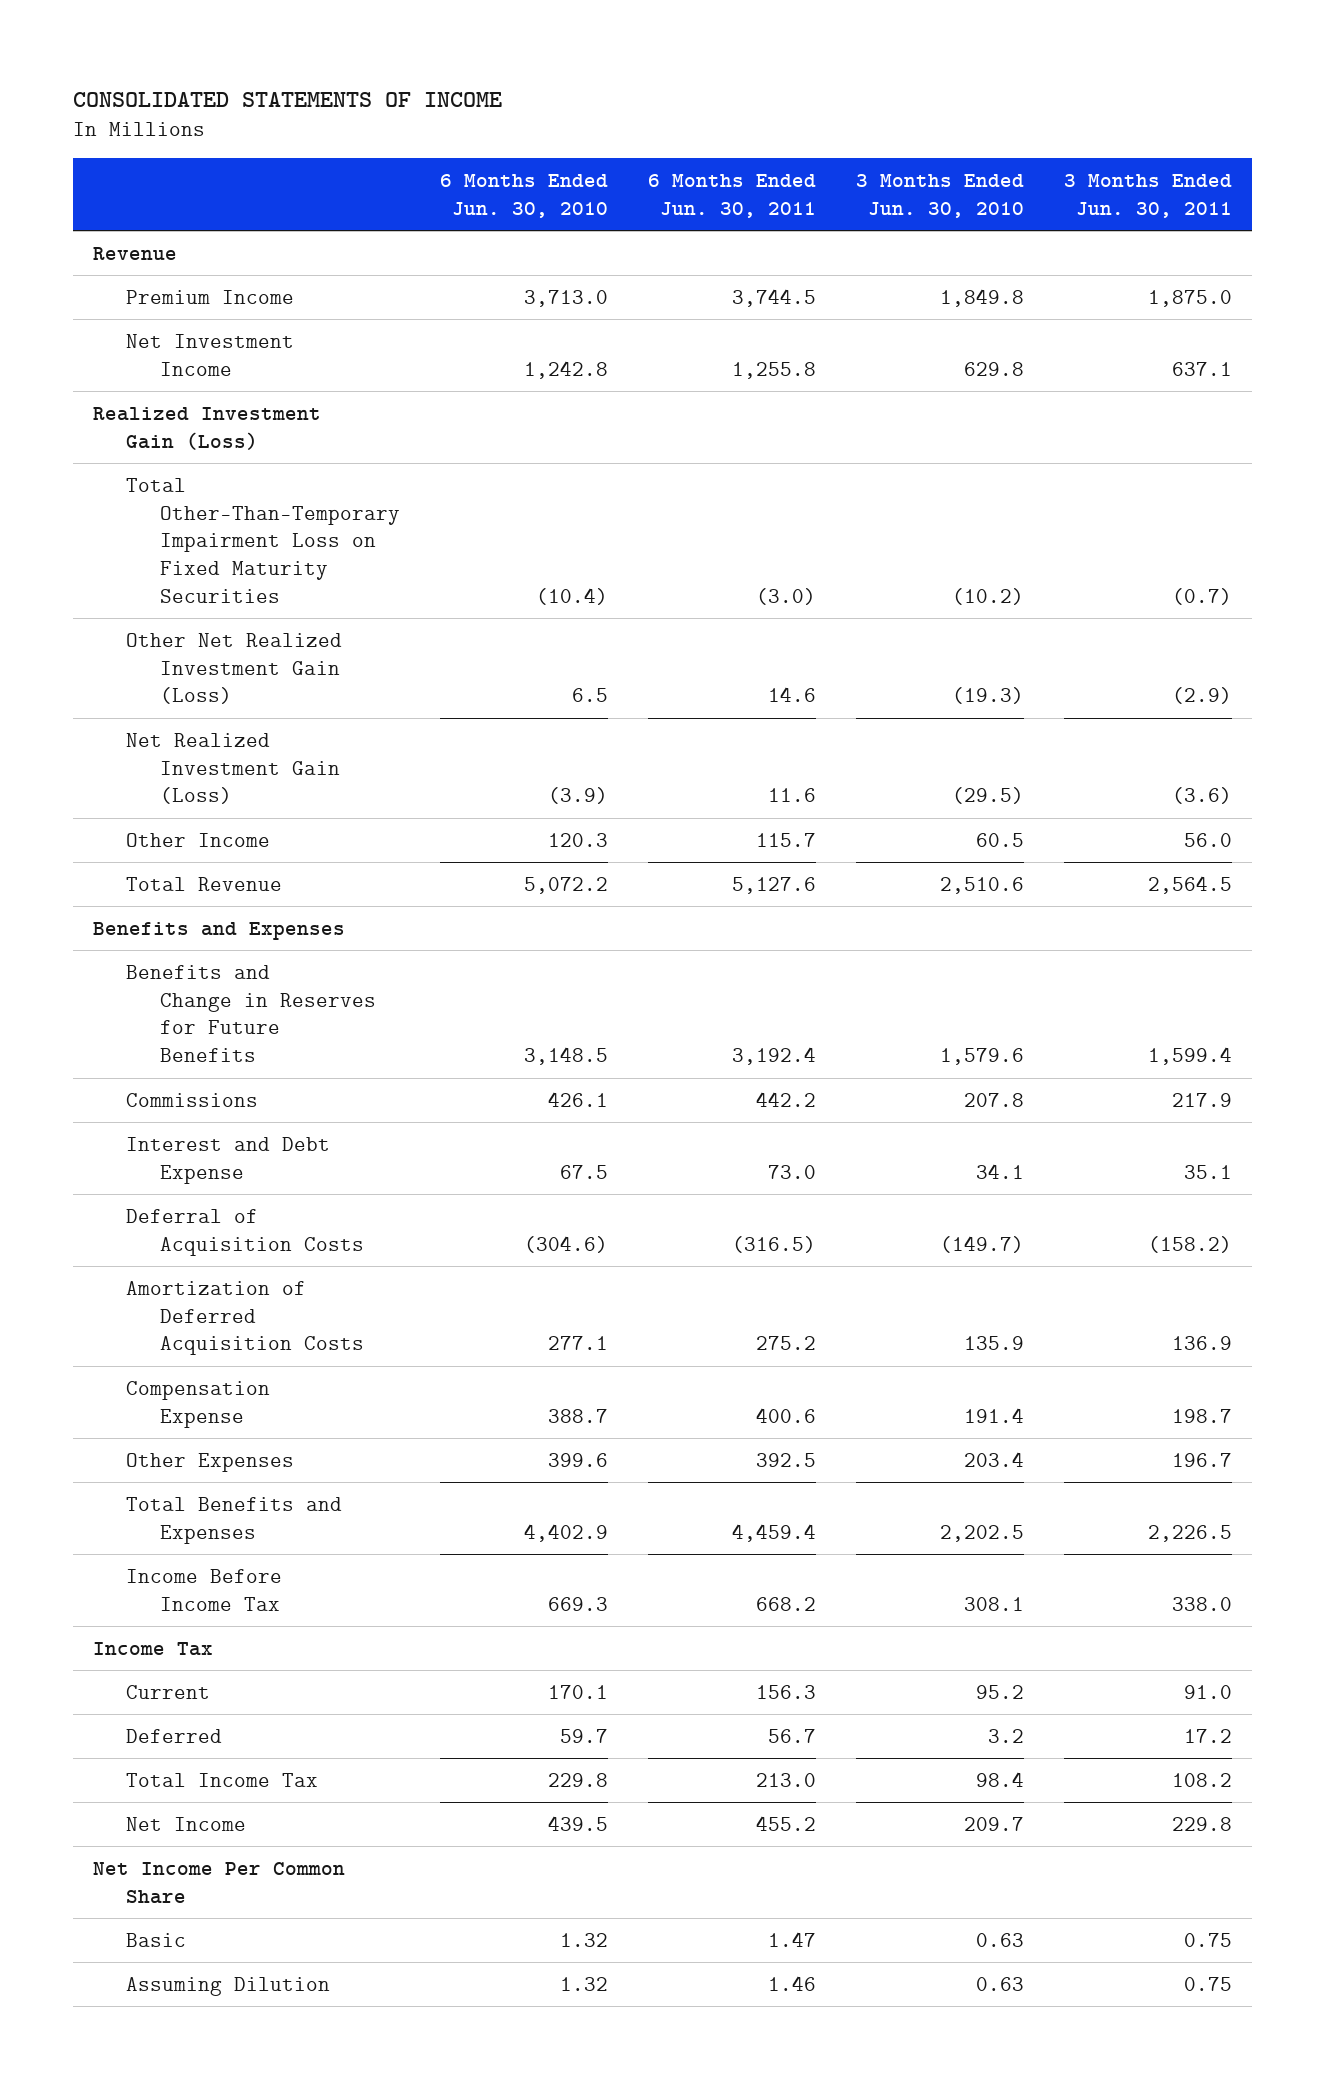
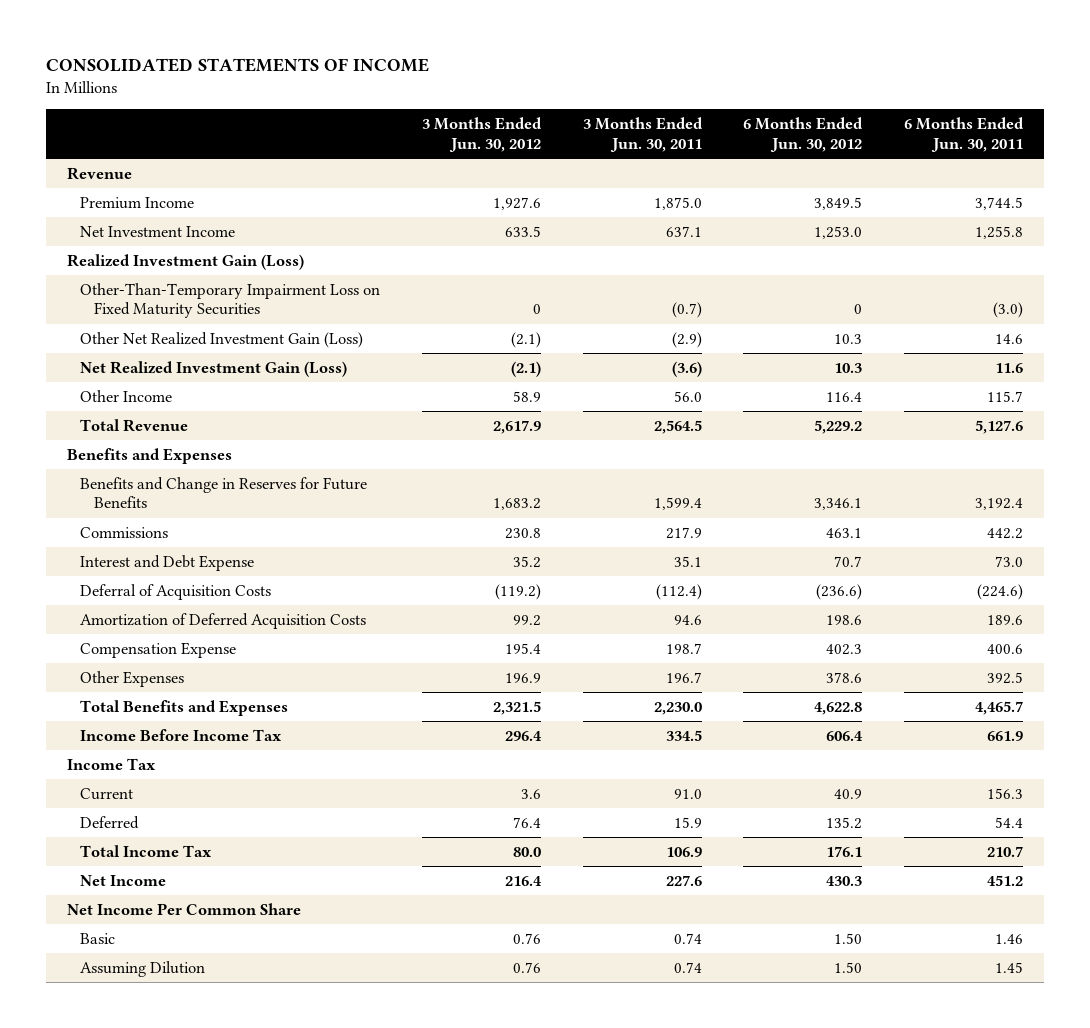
- | 6 Months Ended Jun. 30, 2010 | 6 Months Ended Jun. 30, 2011 | 3 Months Ended Jun. 30, 2010 | 3 Months Ended Jun. 30, 2011
+ | 3 Months Ended Jun. 30, 2012 | 3 Months Ended Jun. 30, 2011 | 6 Months Ended Jun. 30, 2012 | 6 Months Ended Jun. 30, 2011
- Total Other-Than-Temporary Impairment Loss on Fixed Maturity Securities | (10.4) | (3.0) | (10.2) | (0.7)
+ Other-Than-Temporary Impairment Loss on Fixed Maturity Securities | 0 | (0.7) | 0 | (3.0)
- Deferral of Acquisition Costs | (304.6) | (316.5) | (149.7) | (158.2)
- Amortization of Deferred Acquisition Costs | 277.1 | 275.2 | 135.9 | 136.9
+ Deferral of Acquisition Costs | (119.2) | (112.4) | (236.6) | (224.6)
+ Amortization of Deferred Acquisition Costs | 99.2 | 94.6 | 198.6 | 189.6
- Total Benefits and Expenses | 4,402.9 | 4,459.4 | 2,202.5 | 2,226.5
- Income Before Income Tax | 669.3 | 668.2 | 308.1 | 338.0
+ Total Benefits and Expenses | 2,321.5 | 2,230.0 | 4,622.8 | 4,465.7
+ Income Before Income Tax | 296.4 | 334.5 | 606.4 | 661.9
- Deferred | 59.7 | 56.7 | 3.2 | 17.2
- Total Income Tax | 229.8 | 213.0 | 98.4 | 108.2
- Net Income | 439.5 | 455.2 | 209.7 | 229.8
+ Deferred | 76.4 | 15.9 | 135.2 | 54.4
+ Total Income Tax | 80.0 | 106.9 | 176.1 | 210.7
+ Net Income | 216.4 | 227.6 | 430.3 | 451.2
- Basic | 1.32 | 1.47 | 0.63 | 0.75
- Assuming Dilution | 1.32 | 1.46 | 0.63 | 0.75
+ Basic | 0.76 | 0.74 | 1.50 | 1.46
+ Assuming Dilution | 0.76 | 0.74 | 1.50 | 1.45

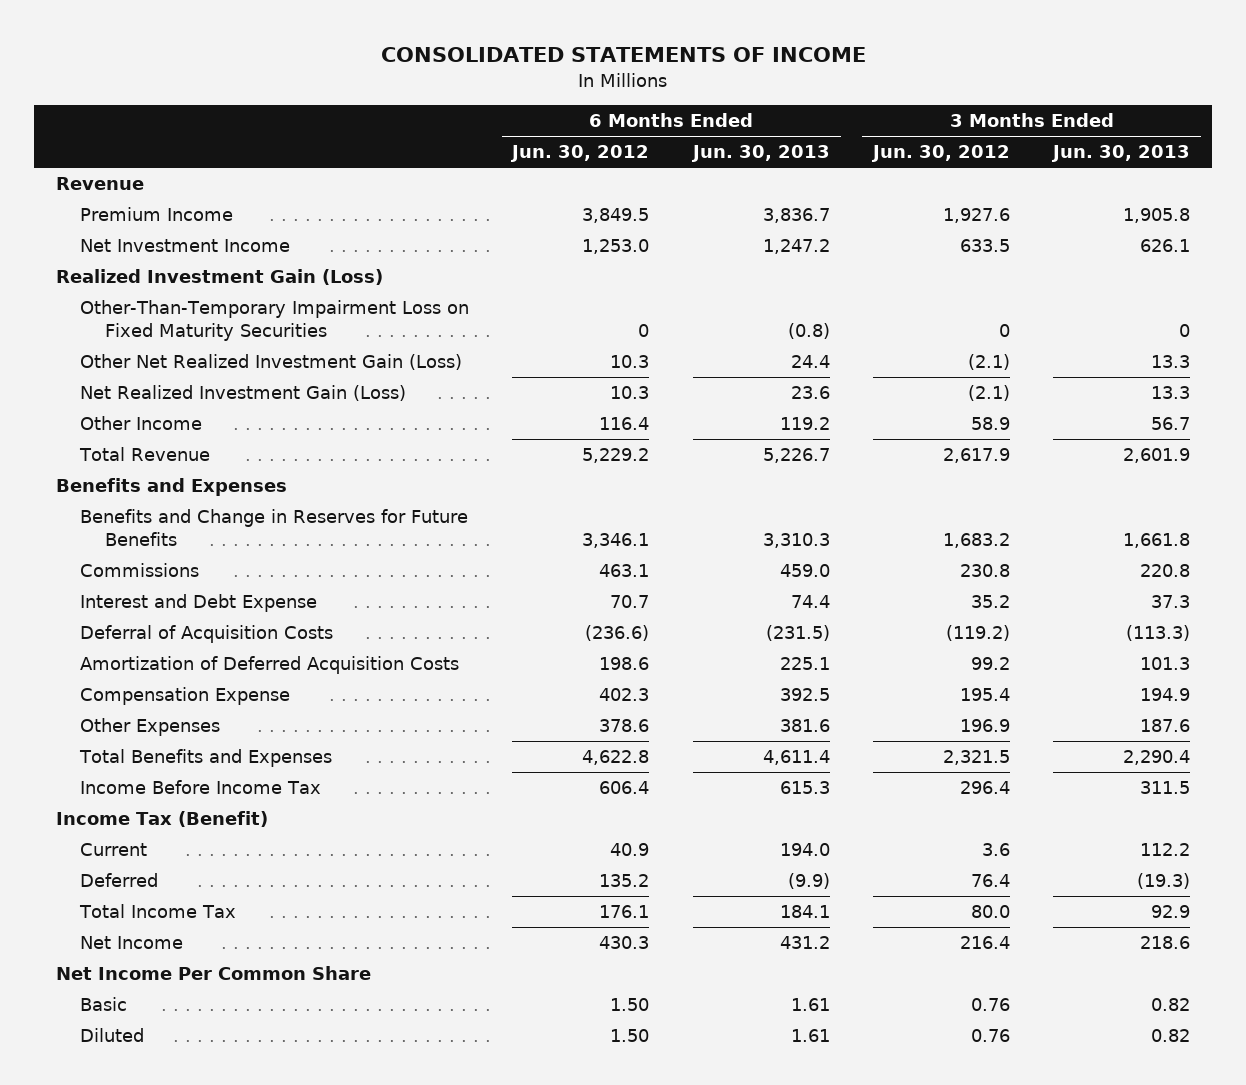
- | 3 Months Ended Jun. 30, 2012 | 3 Months Ended Jun. 30, 2011 | 6 Months Ended Jun. 30, 2012 | 6 Months Ended Jun. 30, 2011
+ | 6 Months Ended Jun. 30, 2012 | 6 Months Ended Jun. 30, 2013 | 3 Months Ended Jun. 30, 2012 | 3 Months Ended Jun. 30, 2013
- Income Tax
+ Income Tax (Benefit)
- Assuming Dilution | 0.76 | 0.74 | 1.50 | 1.45
+ Diluted | 1.50 | 1.61 | 0.76 | 0.82

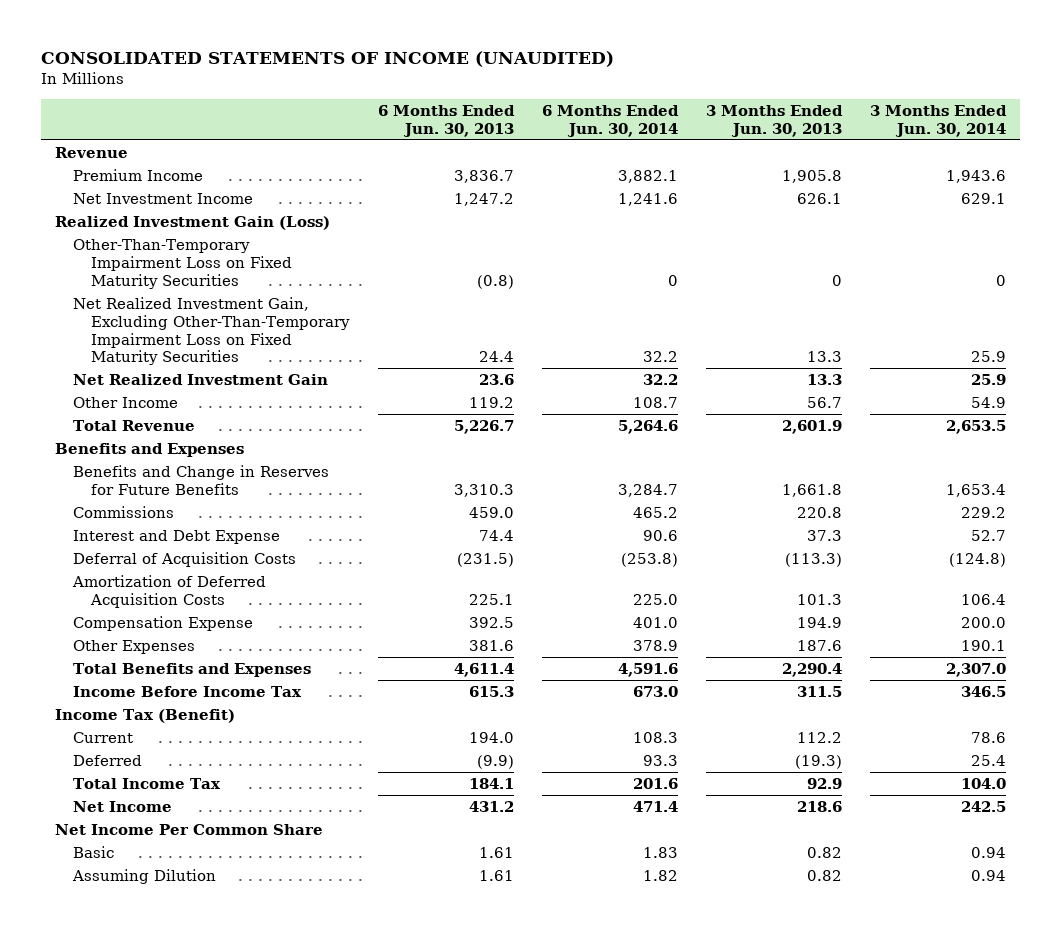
- CONSOLIDATED STATEMENTS OF INCOME
+ CONSOLIDATED STATEMENTS OF INCOME (UNAUDITED)
- | 6 Months Ended Jun. 30, 2012 | 6 Months Ended Jun. 30, 2013 | 3 Months Ended Jun. 30, 2012 | 3 Months Ended Jun. 30, 2013
+ | 6 Months Ended Jun. 30, 2013 | 6 Months Ended Jun. 30, 2014 | 3 Months Ended Jun. 30, 2013 | 3 Months Ended Jun. 30, 2014
- Other Net Realized Investment Gain (Loss) | 10.3 | 24.4 | (2.1) | 13.3
- Net Realized Investment Gain (Loss) | 10.3 | 23.6 | (2.1) | 13.3
+ Net Realized Investment Gain, Excluding Other-Than-Temporary Impairment Loss on Fixed Maturity Securities | 24.4 | 32.2 | 13.3 | 25.9
+ Net Realized Investment Gain | 23.6 | 32.2 | 13.3 | 25.9
- Diluted | 1.50 | 1.61 | 0.76 | 0.82
+ Assuming Dilution | 1.61 | 1.82 | 0.82 | 0.94

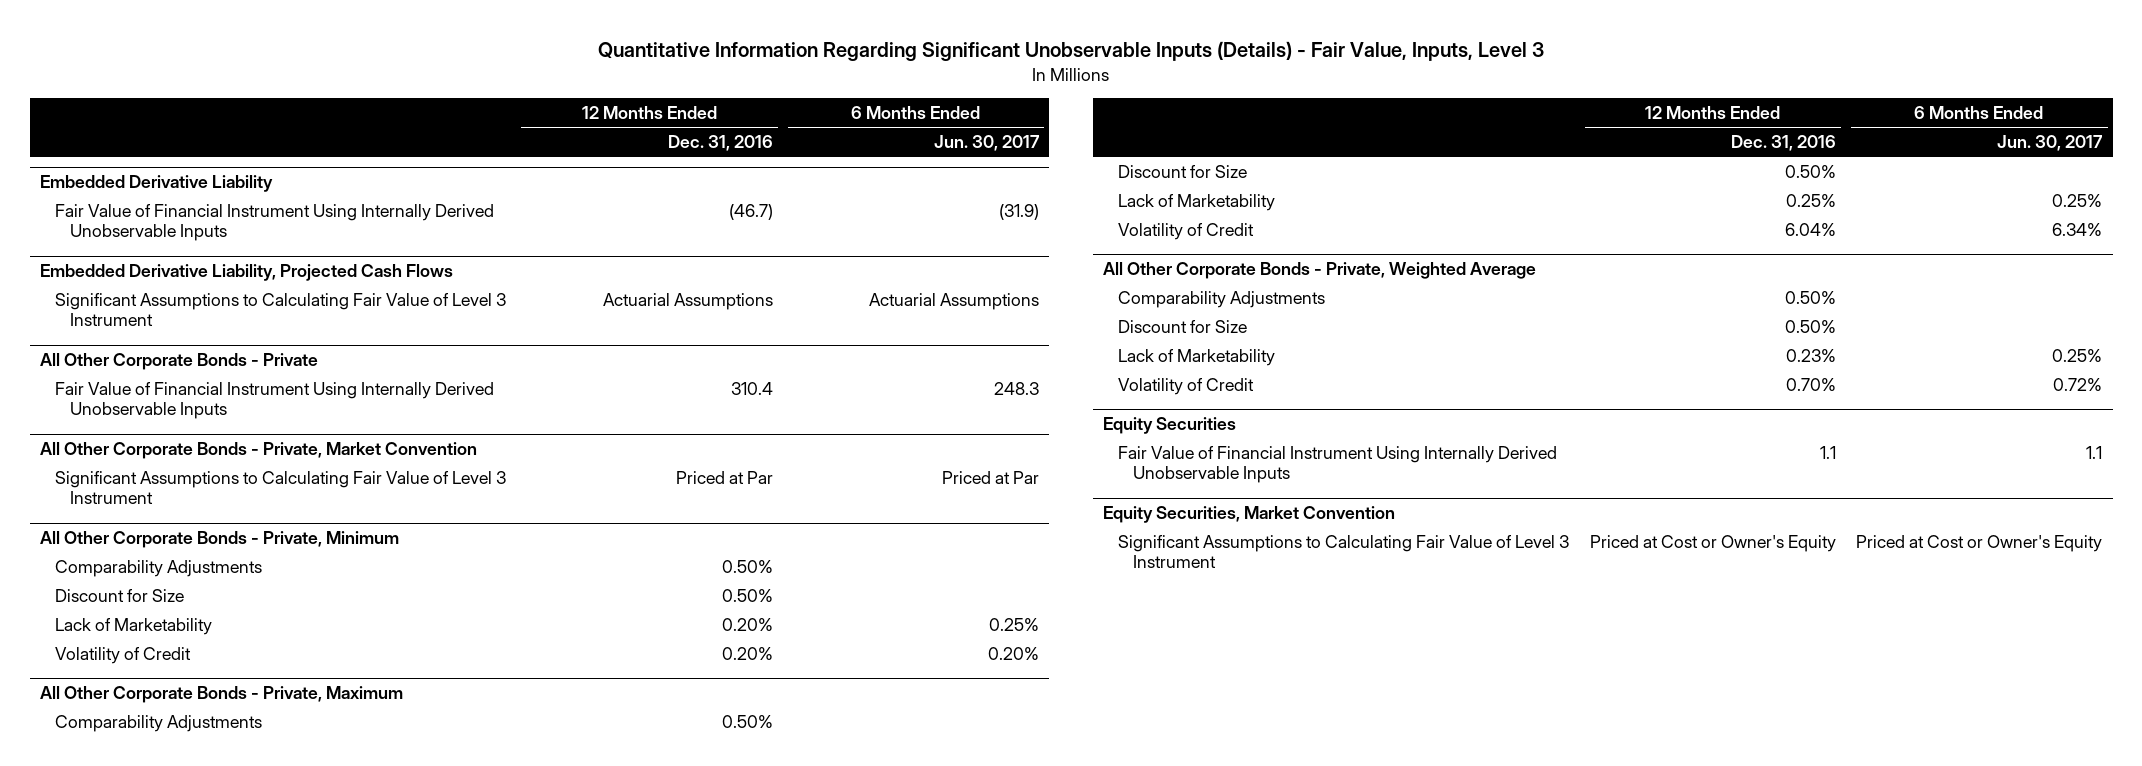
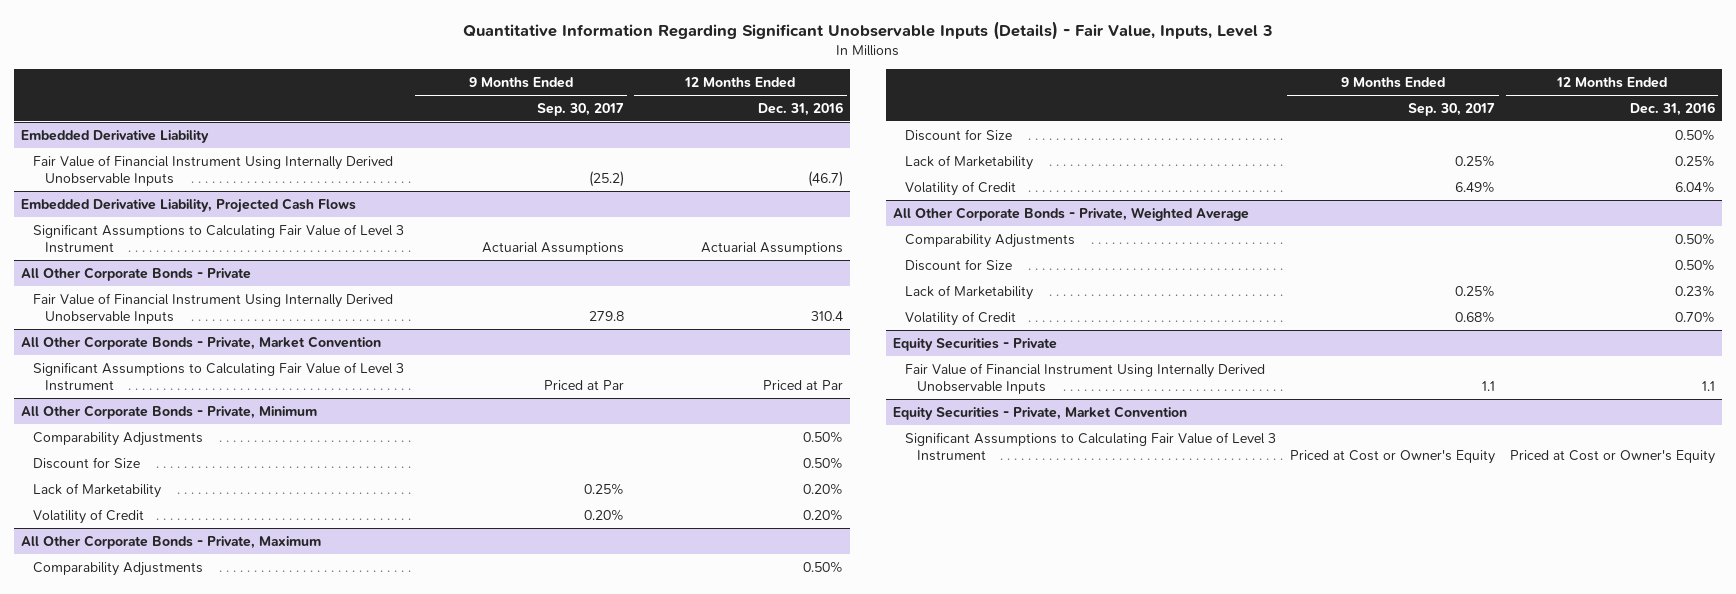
- | 12 Months Ended Dec. 31, 2016 | 6 Months Ended Jun. 30, 2017
+ | 9 Months Ended Sep. 30, 2017 | 12 Months Ended Dec. 31, 2016
- Equity Securities
+ Equity Securities - Private
- Equity Securities, Market Convention
+ Equity Securities - Private, Market Convention

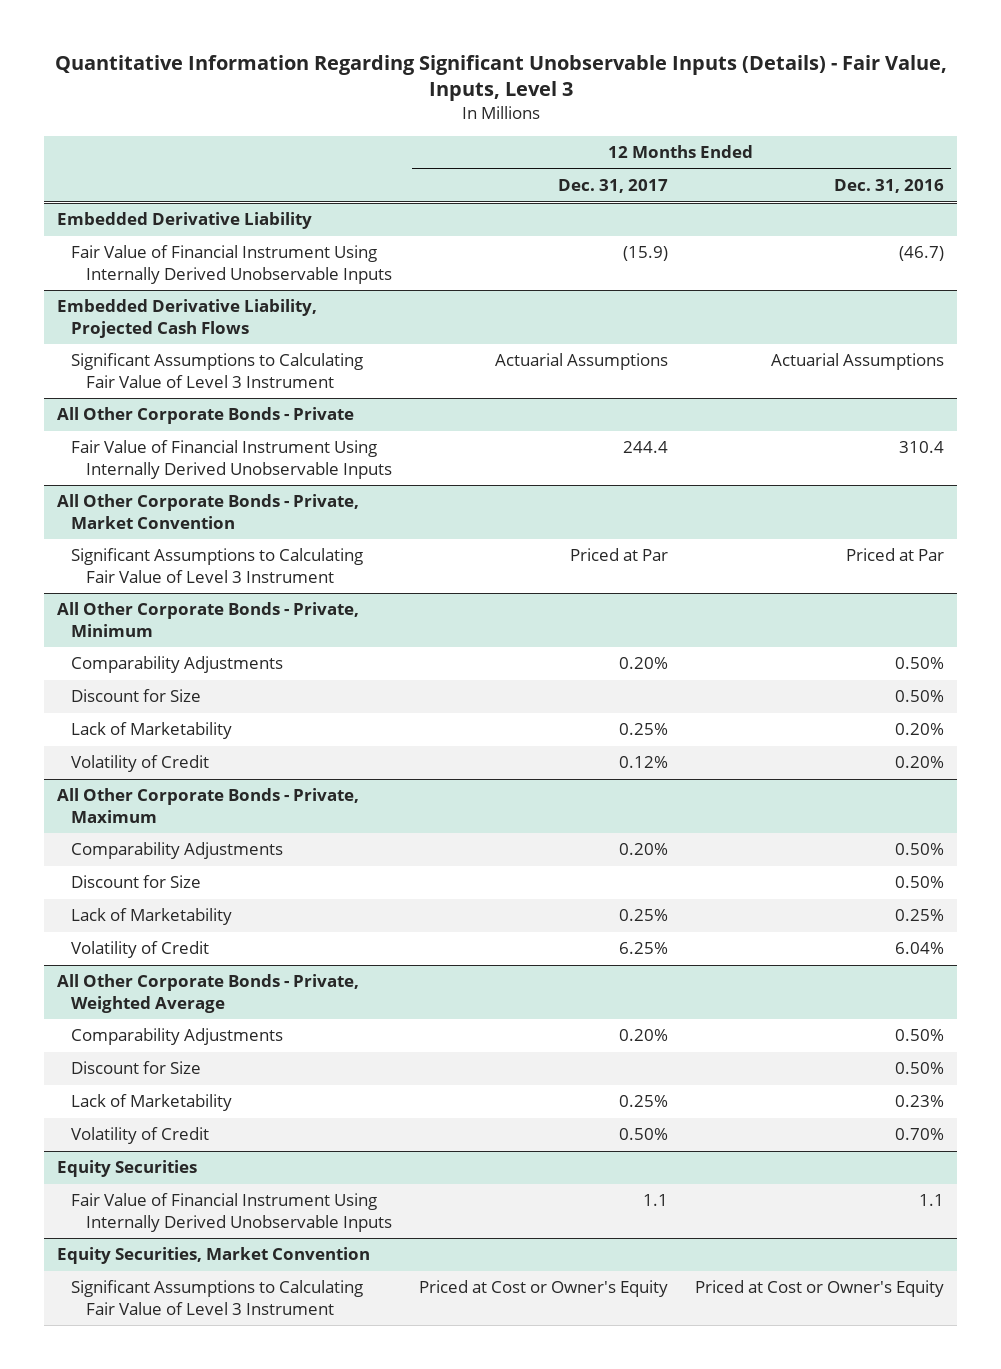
- | 9 Months Ended Sep. 30, 2017 | 12 Months Ended Dec. 31, 2016
+ | 12 Months Ended Dec. 31, 2017 | 12 Months Ended Dec. 31, 2016
- Equity Securities - Private
+ Equity Securities
- Equity Securities - Private, Market Convention
+ Equity Securities, Market Convention

